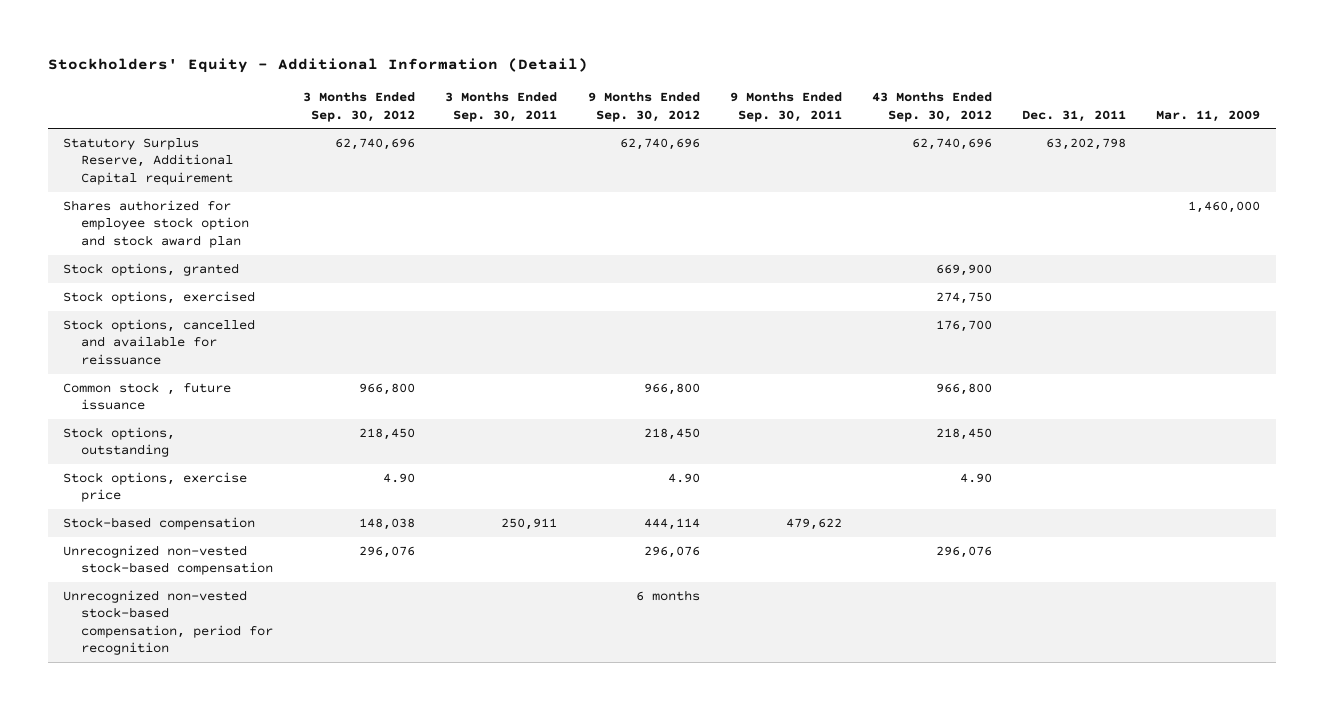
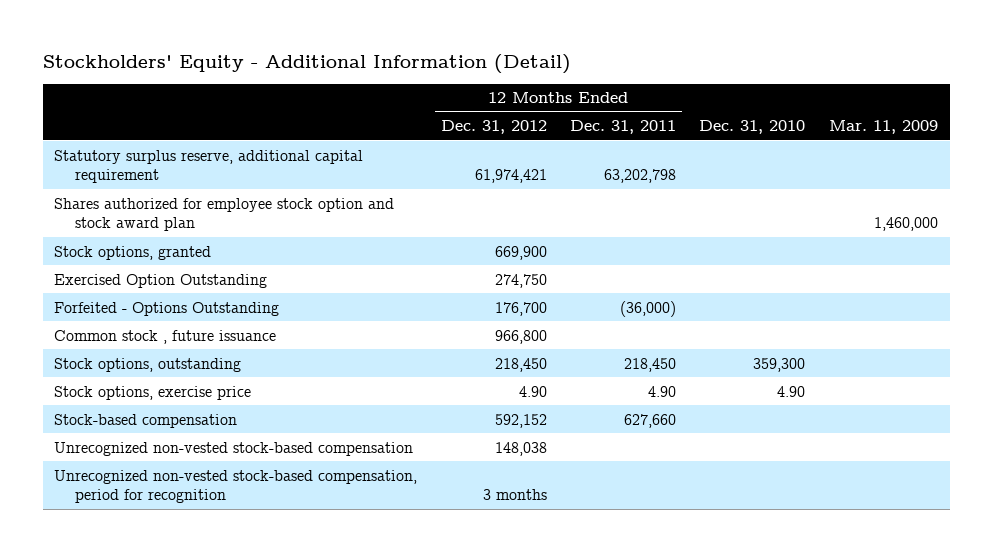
- | 3 Months Ended Sep. 30, 2012 | 3 Months Ended Sep. 30, 2011 | 9 Months Ended Sep. 30, 2012 | 9 Months Ended Sep. 30, 2011 | 43 Months Ended Sep. 30, 2012 | Dec. 31, 2011 | Mar. 11, 2009
+ | 12 Months Ended Dec. 31, 2012 | 12 Months Ended Dec. 31, 2011 | Dec. 31, 2010 | Mar. 11, 2009
- Statutory Surplus Reserve, Additional Capital requirement | 62,740,696 | | 62,740,696 | | 62,740,696 | 63,202,798 |
+ Statutory surplus reserve, additional capital requirement | 61,974,421 | 63,202,798 | |
- Stock options, exercised | | | | | 274,750 | |
- Stock options, cancelled and available for reissuance | | | | | 176,700 | |
+ Exercised Option Outstanding | 274,750 | | |
+ Forfeited - Options Outstanding | 176,700 | (36,000) | |

